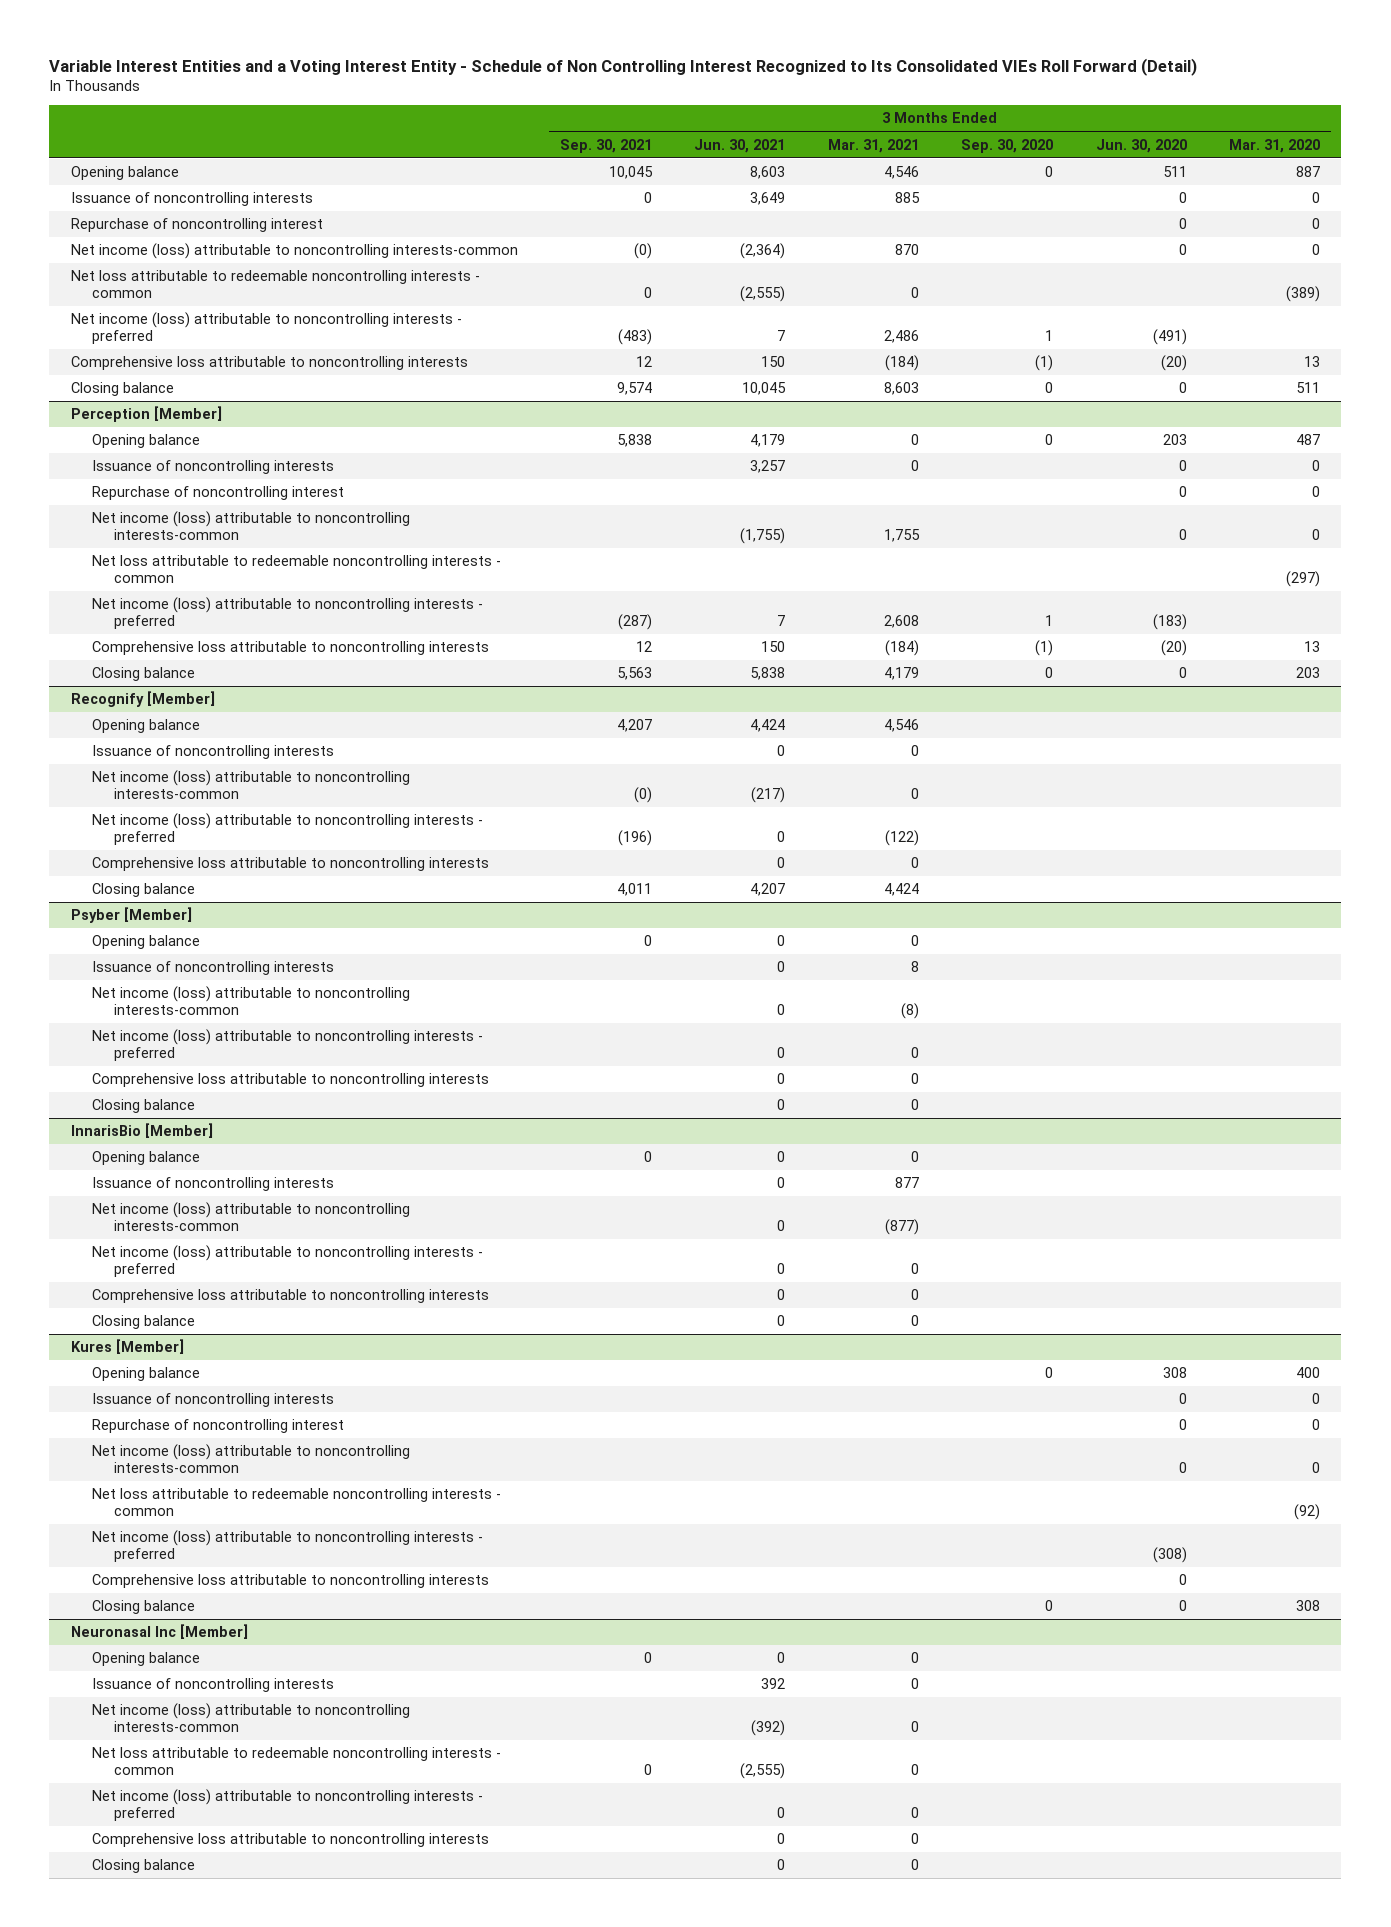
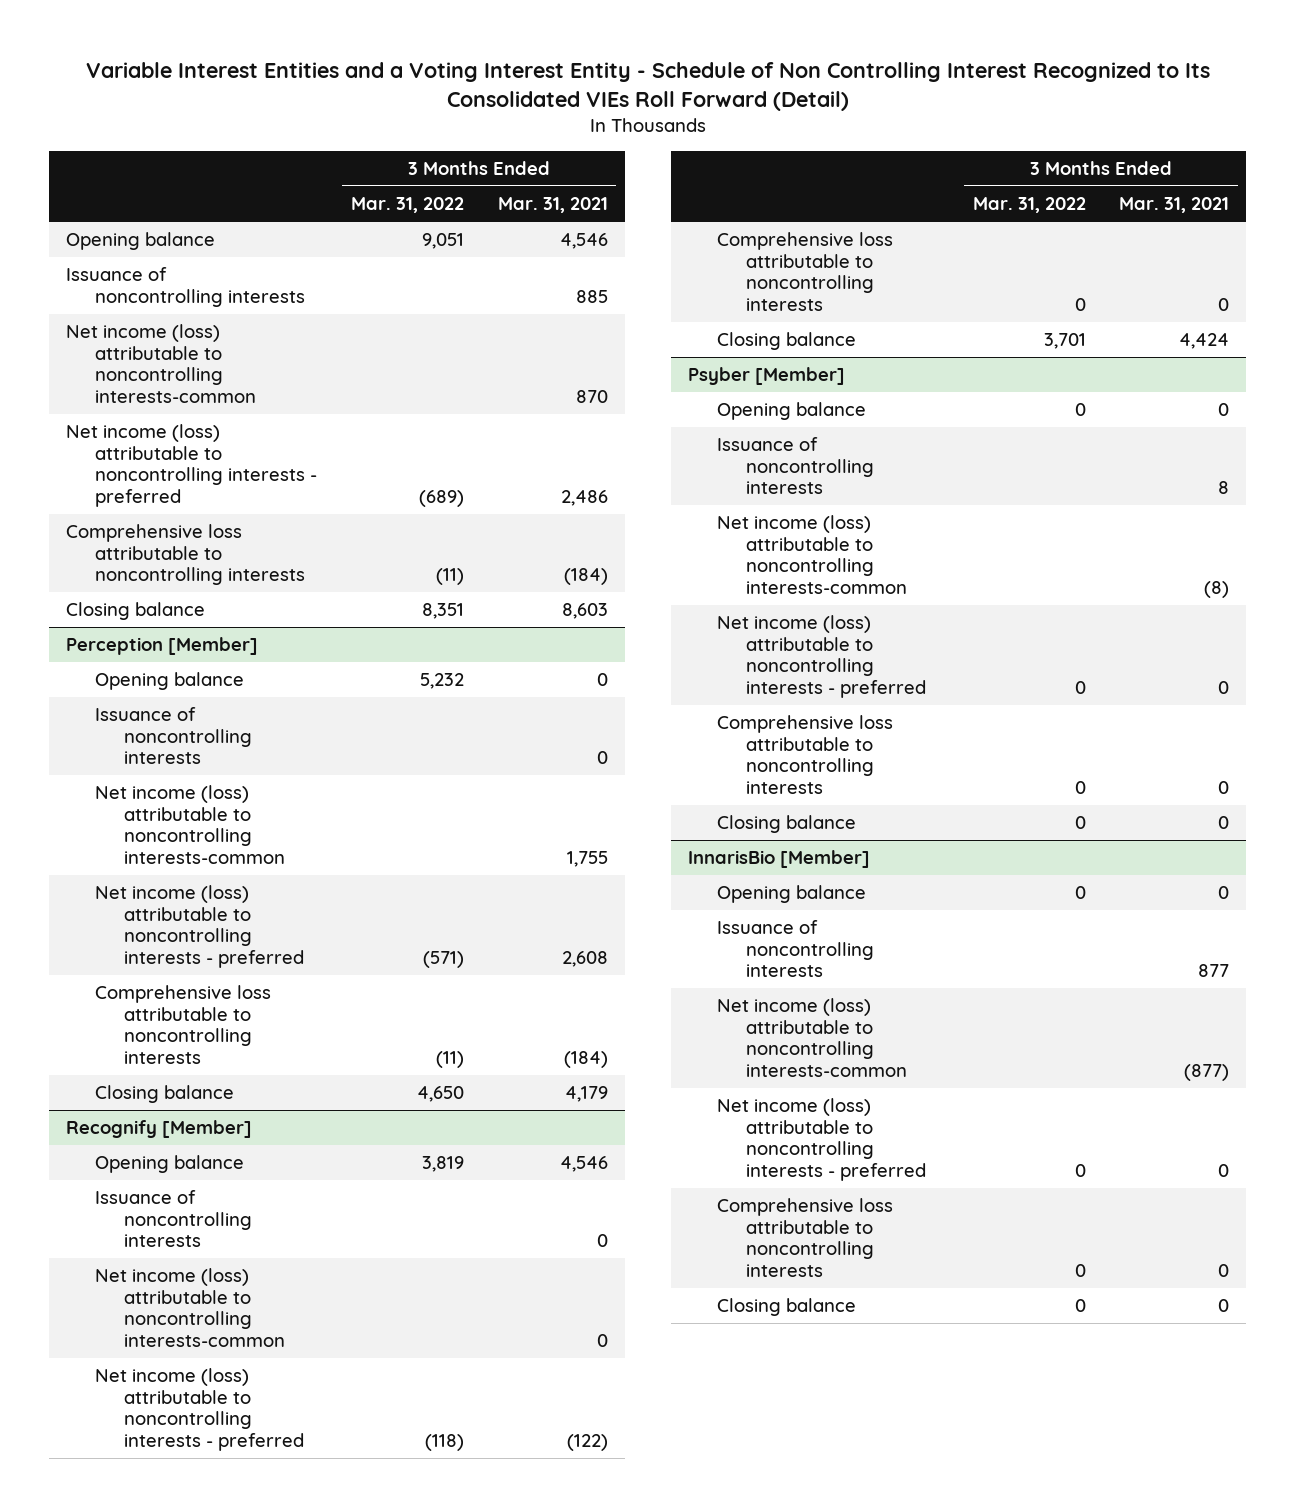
- | 3 Months Ended Sep. 30, 2021 | 3 Months Ended Jun. 30, 2021 | 3 Months Ended Mar. 31, 2021 | 3 Months Ended Sep. 30, 2020 | 3 Months Ended Jun. 30, 2020 | 3 Months Ended Mar. 31, 2020
+ | 3 Months Ended Mar. 31, 2022 | 3 Months Ended Mar. 31, 2021
- Repurchase of noncontrolling interest | | | | | 0 | 0
- Net loss attributable to redeemable noncontrolling interests - common | 0 | (2,555) | 0 | | | (389)
@ Perception [Member]
- Repurchase of noncontrolling interest | | | | | 0 | 0
- Net loss attributable to redeemable noncontrolling interests - common | | | | | | (297)
- Kures [Member]
- Opening balance | | | | 0 | 308 | 400
- Issuance of noncontrolling interests | | | | | 0 | 0
- Repurchase of noncontrolling interest | | | | | 0 | 0
- Net income (loss) attributable to noncontrolling interests-common | | | | | 0 | 0
- Net loss attributable to redeemable noncontrolling interests - common | | | | | | (92)
- Net income (loss) attributable to noncontrolling interests - preferred | | | | | (308) |
- Comprehensive loss attributable to noncontrolling interests | | | | | 0 |
- Closing balance | | | | 0 | 0 | 308
- Neuronasal Inc [Member]
- Opening balance | 0 | 0 | 0 | | |
- Issuance of noncontrolling interests | | 392 | 0 | | |
- Net income (loss) attributable to noncontrolling interests-common | | (392) | 0 | | |
- Net loss attributable to redeemable noncontrolling interests - common | 0 | (2,555) | 0 | | |
- Net income (loss) attributable to noncontrolling interests - preferred | | 0 | 0 | | |
- Comprehensive loss attributable to noncontrolling interests | | 0 | 0 | | |
- Closing balance | | 0 | 0 | | |

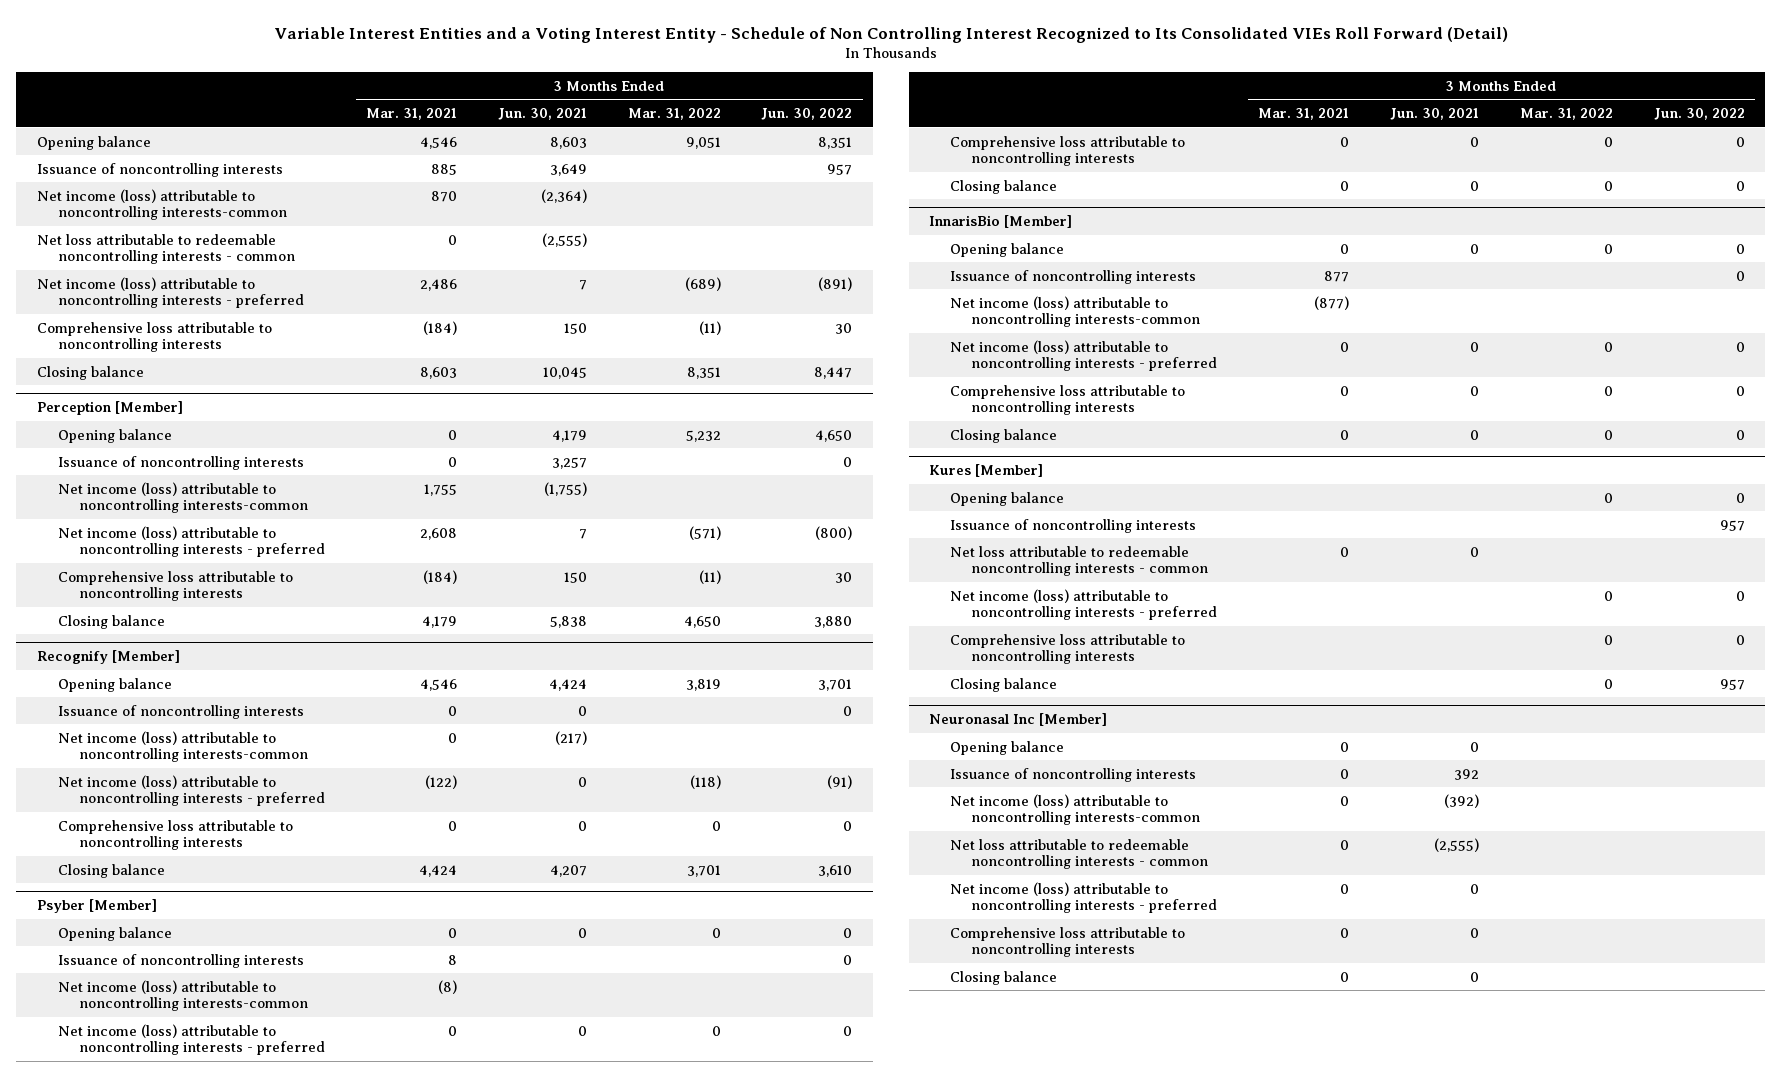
- | 3 Months Ended Mar. 31, 2022 | 3 Months Ended Mar. 31, 2021
+ | 3 Months Ended Mar. 31, 2021 | 3 Months Ended Jun. 30, 2021 | 3 Months Ended Mar. 31, 2022 | 3 Months Ended Jun. 30, 2022
+ Net loss attributable to redeemable noncontrolling interests - common | 0 | (2,555) | |
+ Kures [Member]
+ Opening balance | | | 0 | 0
+ Issuance of noncontrolling interests | | | | 957
+ Net loss attributable to redeemable noncontrolling interests - common | 0 | 0 | |
+ Net income (loss) attributable to noncontrolling interests - preferred | | | 0 | 0
+ Comprehensive loss attributable to noncontrolling interests | | | 0 | 0
+ Closing balance | | | 0 | 957
+ Neuronasal Inc [Member]
+ Opening balance | 0 | 0 | |
+ Issuance of noncontrolling interests | 0 | 392 | |
+ Net income (loss) attributable to noncontrolling interests-common | 0 | (392) | |
+ Net loss attributable to redeemable noncontrolling interests - common | 0 | (2,555) | |
+ Net income (loss) attributable to noncontrolling interests - preferred | 0 | 0 | |
+ Comprehensive loss attributable to noncontrolling interests | 0 | 0 | |
+ Closing balance | 0 | 0 | |

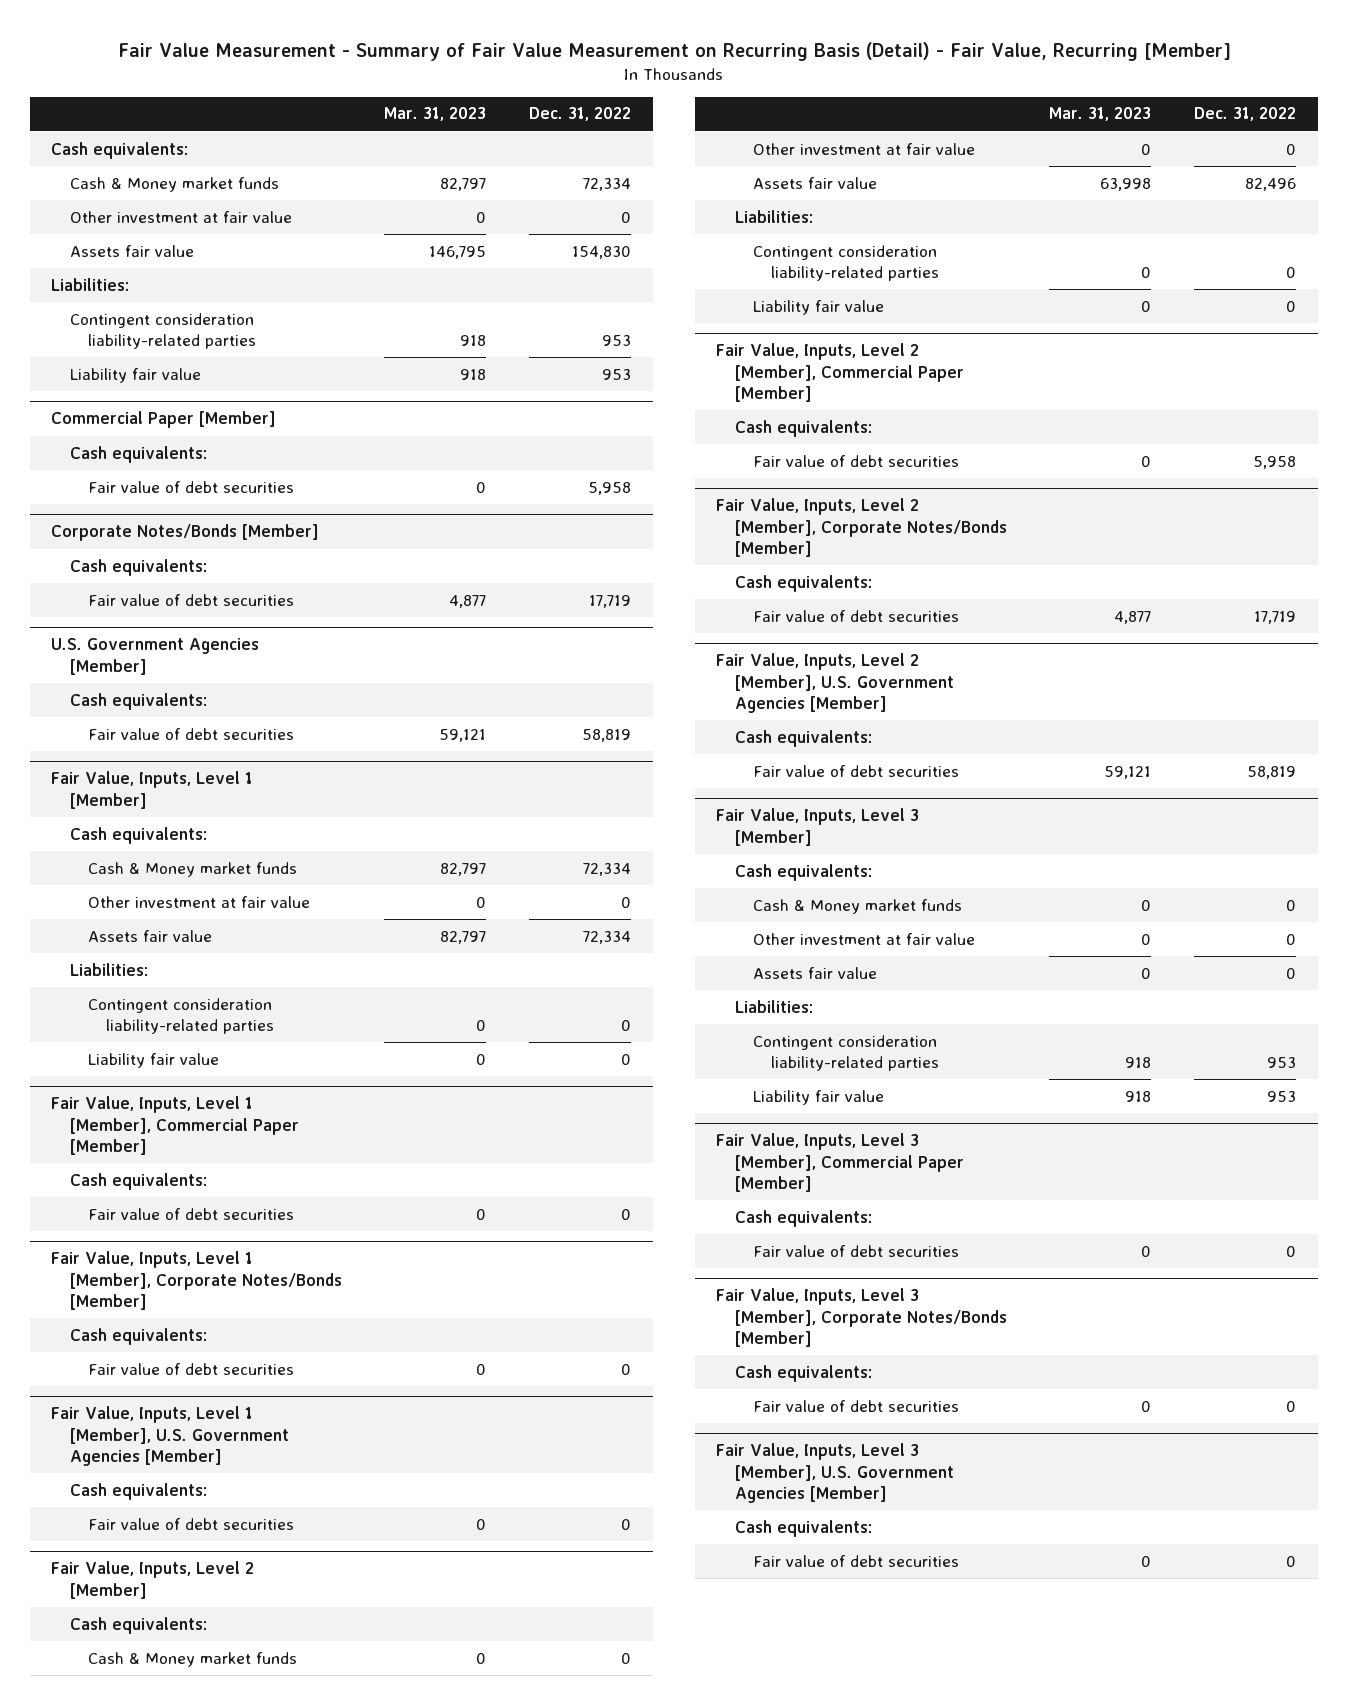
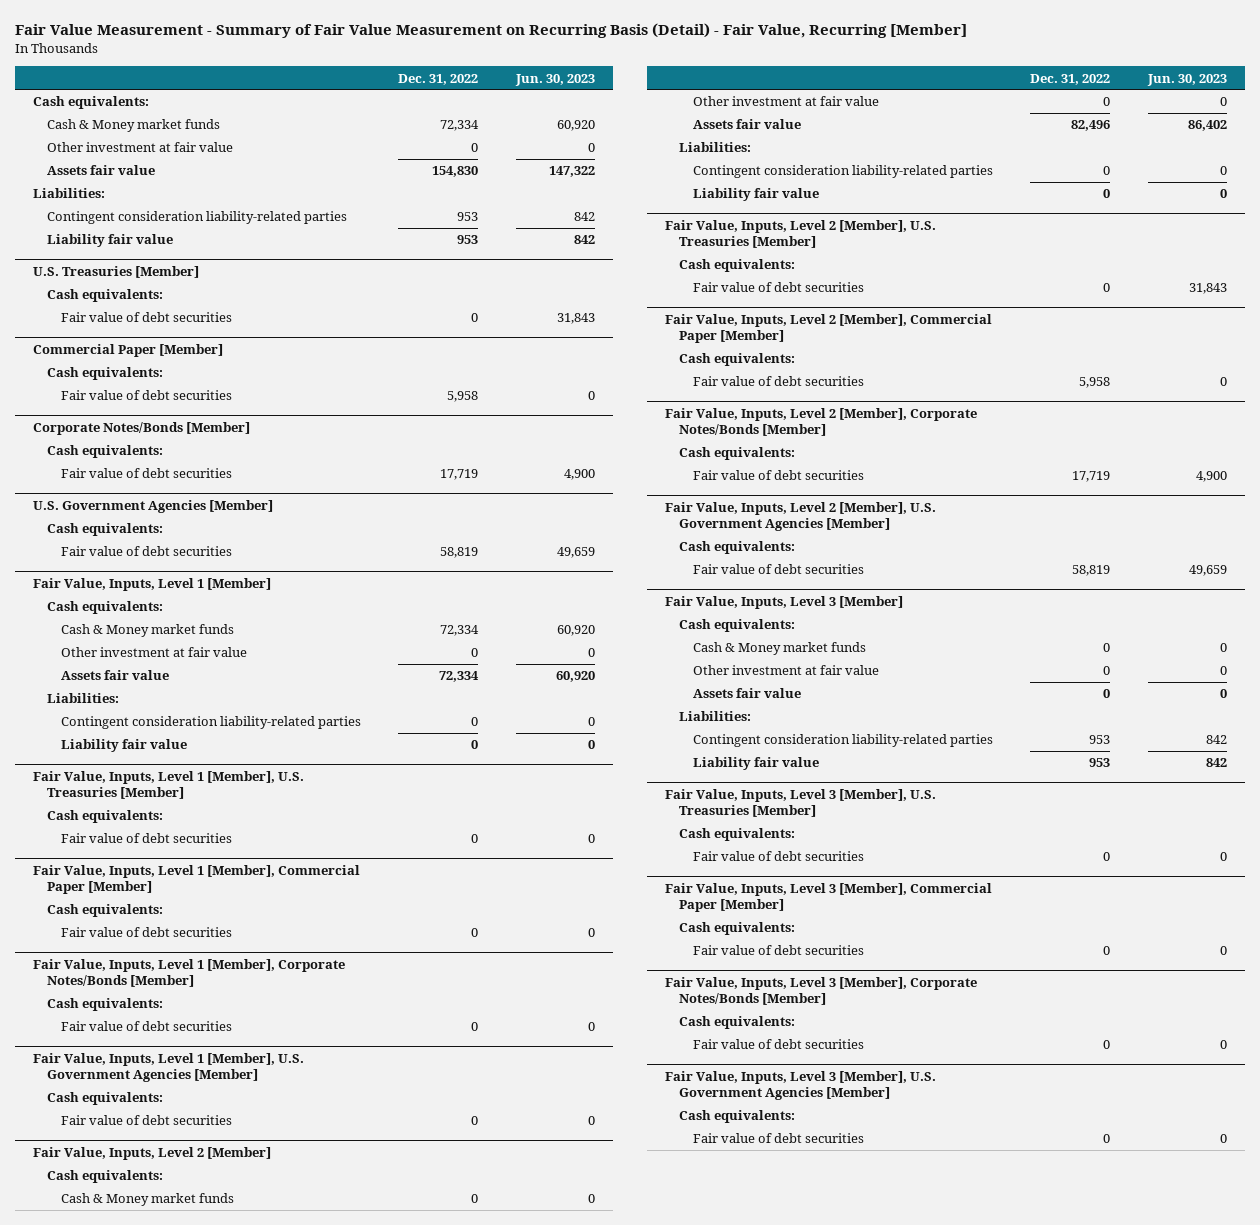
- | Mar. 31, 2023 | Dec. 31, 2022
+ | Dec. 31, 2022 | Jun. 30, 2023
+ U.S. Treasuries [Member]
+ Cash equivalents:
+ Fair value of debt securities | 0 | 31,843
+ Fair Value, Inputs, Level 1 [Member], U.S. Treasuries [Member]
+ Cash equivalents:
+ Fair value of debt securities | 0 | 0
+ Fair Value, Inputs, Level 2 [Member], U.S. Treasuries [Member]
+ Cash equivalents:
+ Fair value of debt securities | 0 | 31,843
+ Fair Value, Inputs, Level 3 [Member], U.S. Treasuries [Member]
+ Cash equivalents:
+ Fair value of debt securities | 0 | 0

